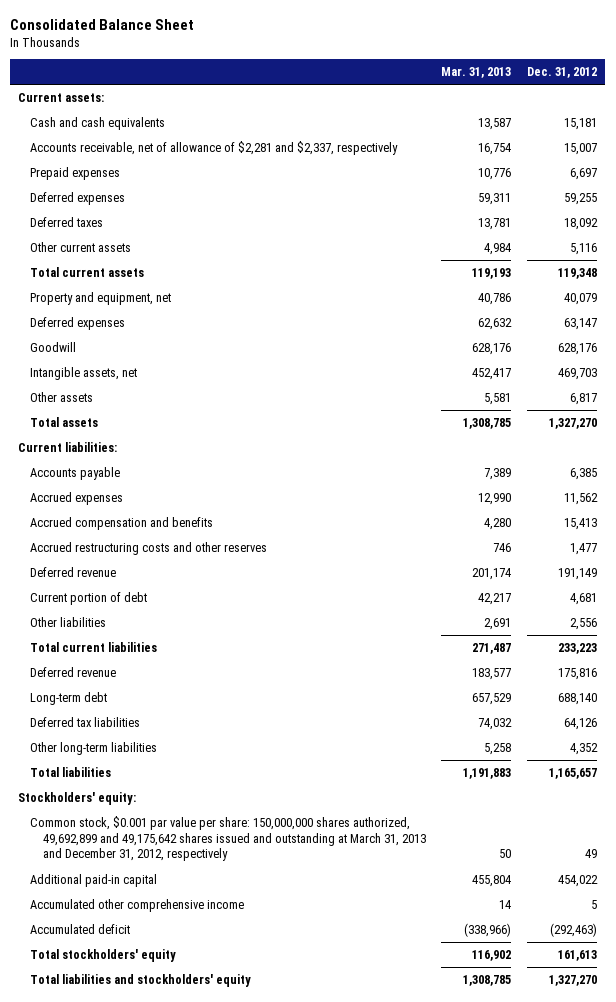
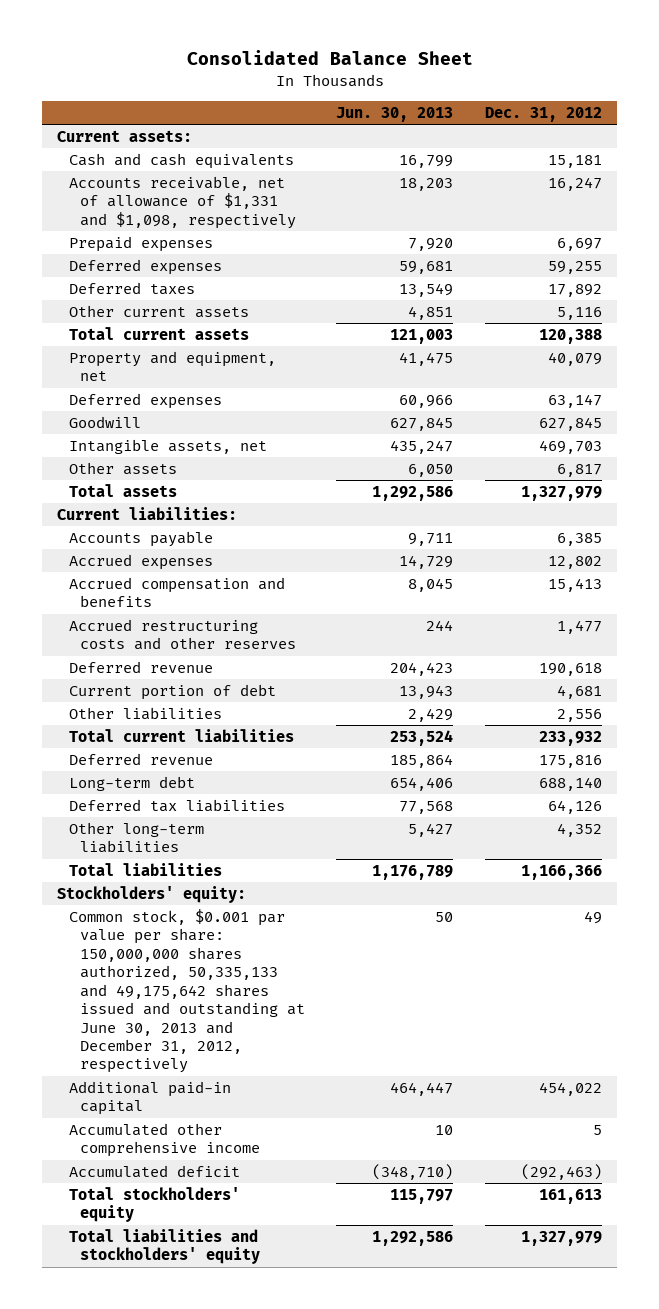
- | Mar. 31, 2013 | Dec. 31, 2012
+ | Jun. 30, 2013 | Dec. 31, 2012
- Accounts receivable, net of allowance of $2,281 and $2,337, respectively | 16,754 | 15,007
+ Accounts receivable, net of allowance of $1,331 and $1,098, respectively | 18,203 | 16,247
- Deferred taxes | 13,781 | 18,092
+ Deferred taxes | 13,549 | 17,892
- Total current assets | 119,193 | 119,348
+ Total current assets | 121,003 | 120,388
- Goodwill | 628,176 | 628,176
+ Goodwill | 627,845 | 627,845
- Total assets | 1,308,785 | 1,327,270
+ Total assets | 1,292,586 | 1,327,979
- Accrued expenses | 12,990 | 11,562
+ Accrued expenses | 14,729 | 12,802
- Deferred revenue | 201,174 | 191,149
+ Deferred revenue | 204,423 | 190,618
- Total current liabilities | 271,487 | 233,223
+ Total current liabilities | 253,524 | 233,932
- Total liabilities | 1,191,883 | 1,165,657
+ Total liabilities | 1,176,789 | 1,166,366
- Common stock, $0.001 par value per share: 150,000,000 shares authorized, 49,692,899 and 49,175,642 shares issued and outstanding at March 31, 2013 and December 31, 2012, respectively | 50 | 49
+ Common stock, $0.001 par value per share: 150,000,000 shares authorized, 50,335,133 and 49,175,642 shares issued and outstanding at June 30, 2013 and December 31, 2012, respectively | 50 | 49
- Total liabilities and stockholders' equity | 1,308,785 | 1,327,270
+ Total liabilities and stockholders' equity | 1,292,586 | 1,327,979

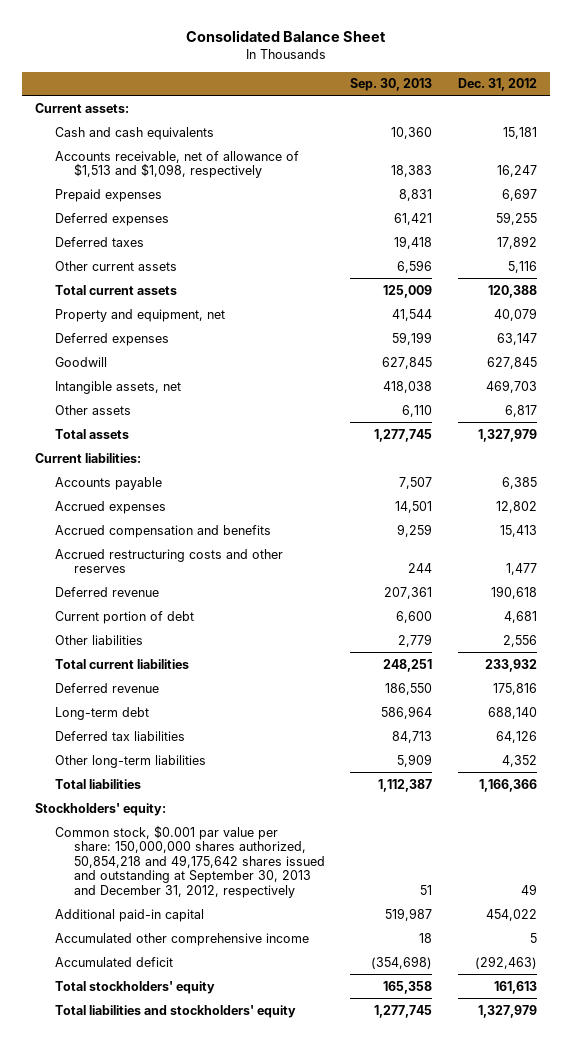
- | Jun. 30, 2013 | Dec. 31, 2012
+ | Sep. 30, 2013 | Dec. 31, 2012
- Accounts receivable, net of allowance of $1,331 and $1,098, respectively | 18,203 | 16,247
+ Accounts receivable, net of allowance of $1,513 and $1,098, respectively | 18,383 | 16,247
- Common stock, $0.001 par value per share: 150,000,000 shares authorized, 50,335,133 and 49,175,642 shares issued and outstanding at June 30, 2013 and December 31, 2012, respectively | 50 | 49
+ Common stock, $0.001 par value per share: 150,000,000 shares authorized, 50,854,218 and 49,175,642 shares issued and outstanding at September 30, 2013 and December 31, 2012, respectively | 51 | 49

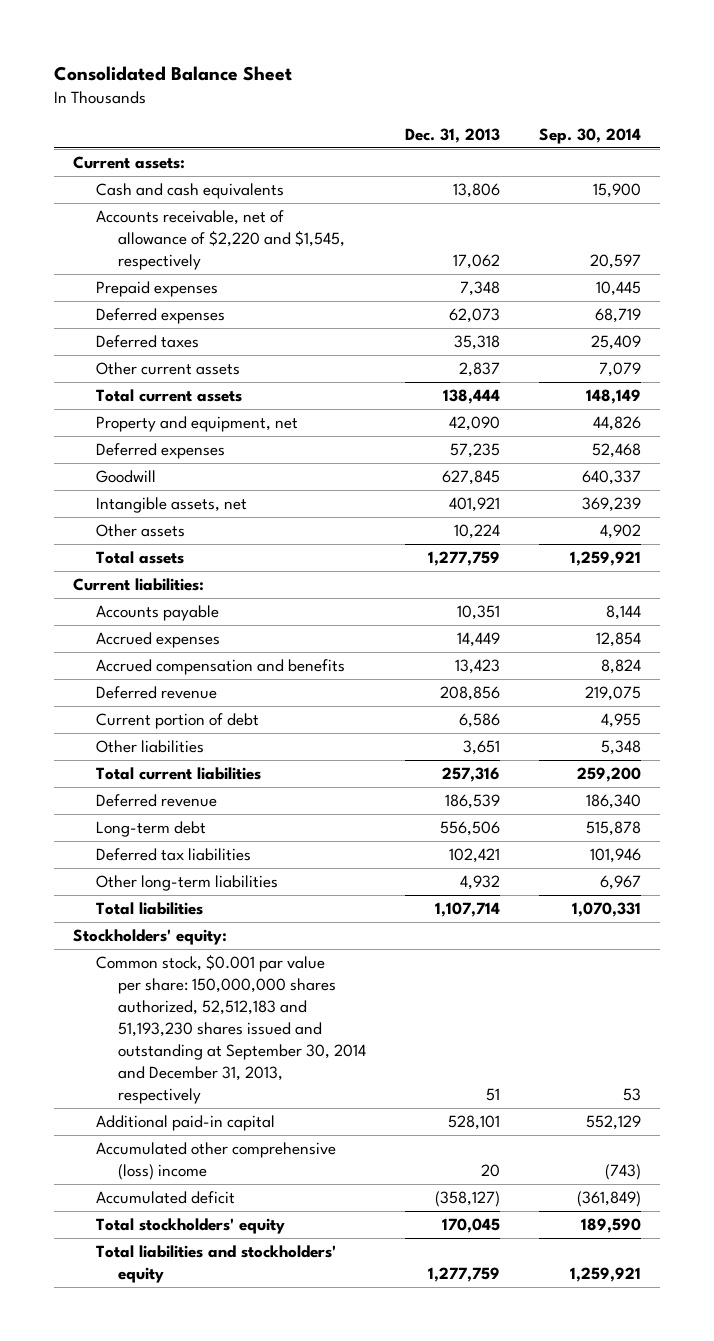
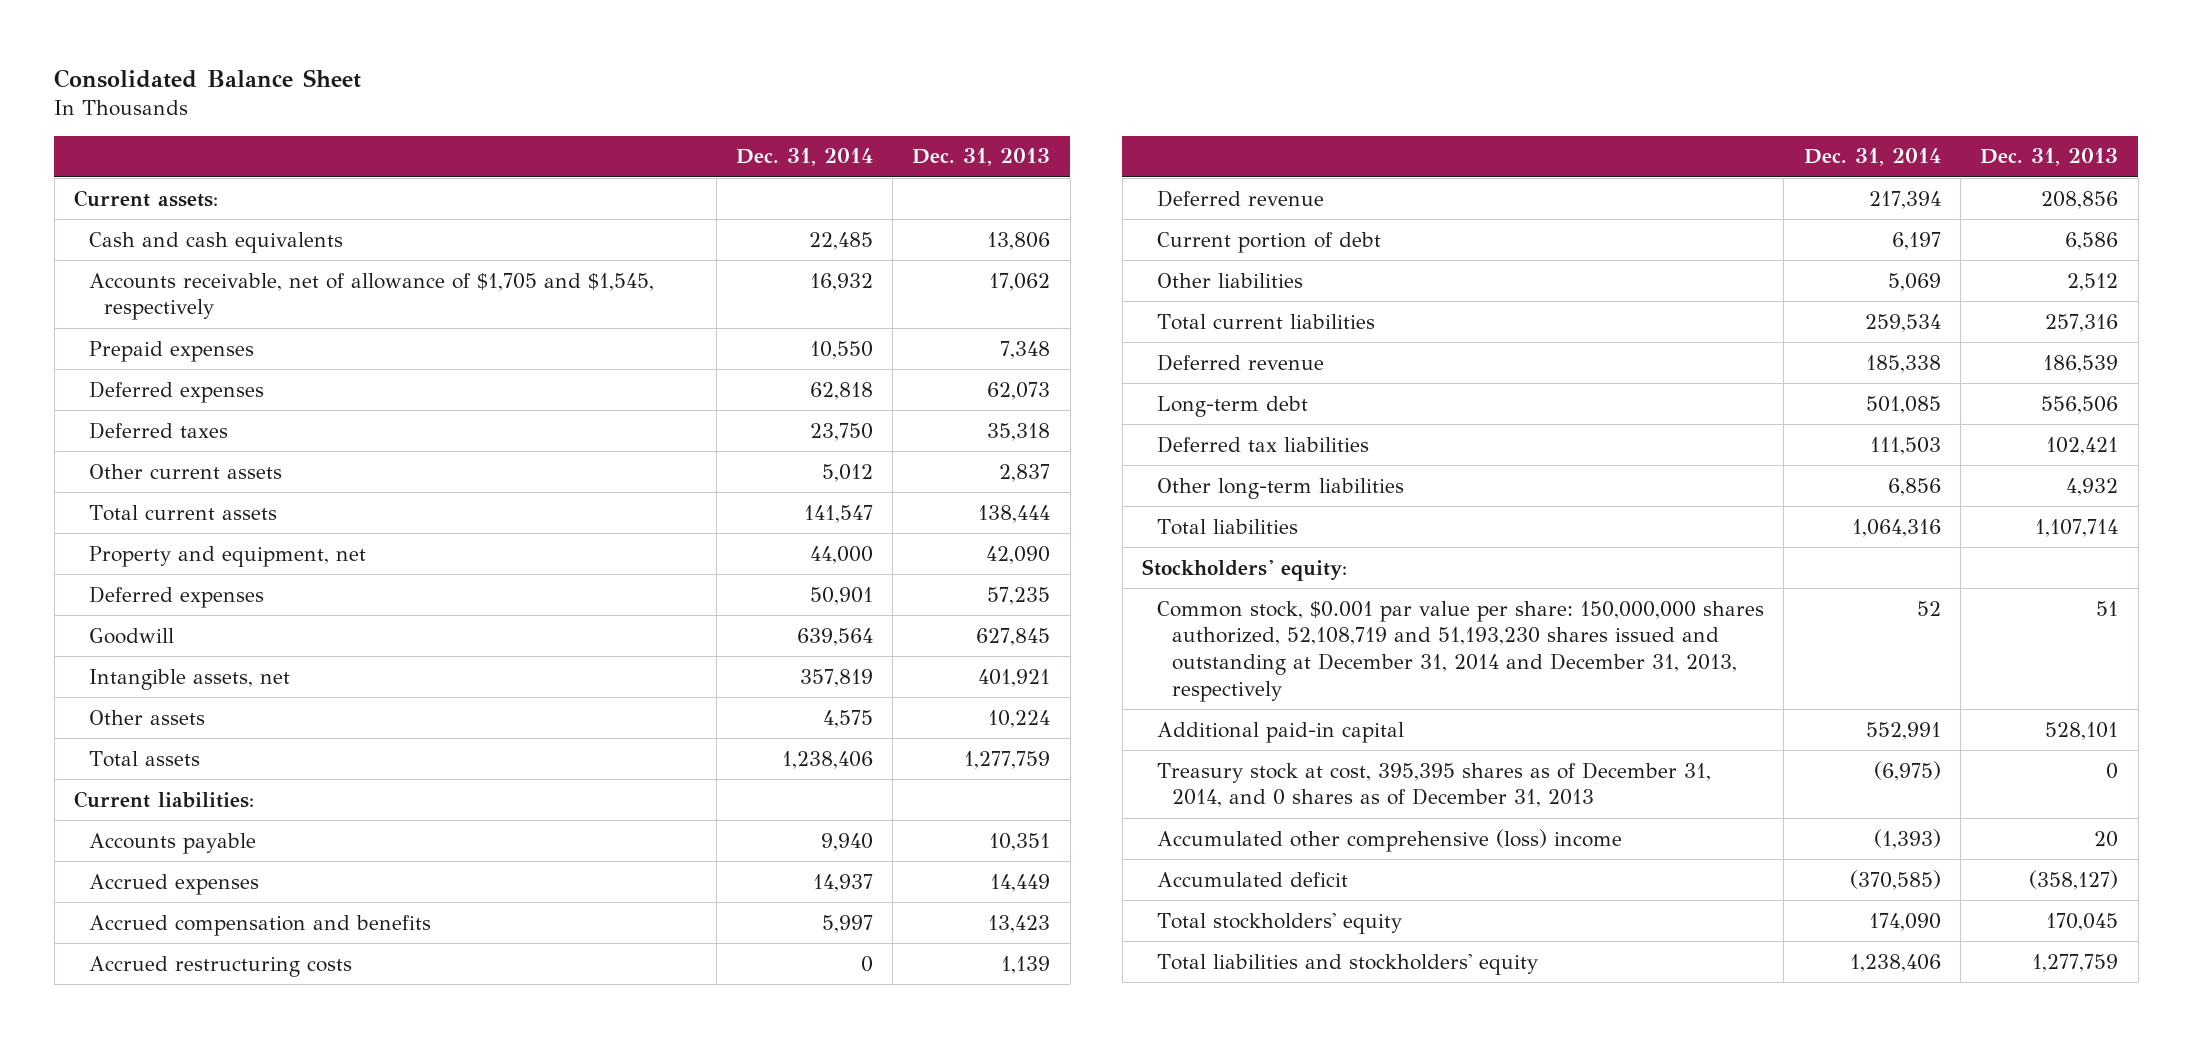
- | Dec. 31, 2013 | Sep. 30, 2014
+ | Dec. 31, 2014 | Dec. 31, 2013
- Accounts receivable, net of allowance of $2,220 and $1,545, respectively | 17,062 | 20,597
+ Accounts receivable, net of allowance of $1,705 and $1,545, respectively | 16,932 | 17,062
+ Accrued restructuring costs | 0 | 1,139
- Other liabilities | 3,651 | 5,348
+ Other liabilities | 5,069 | 2,512
- Common stock, $0.001 par value per share: 150,000,000 shares authorized, 52,512,183 and 51,193,230 shares issued and outstanding at September 30, 2014 and December 31, 2013, respectively | 51 | 53
+ Common stock, $0.001 par value per share: 150,000,000 shares authorized, 52,108,719 and 51,193,230 shares issued and outstanding at December 31, 2014 and December 31, 2013, respectively | 52 | 51
+ Treasury stock at cost, 395,395 shares as of December 31, 2014, and 0 shares as of December 31, 2013 | (6,975) | 0

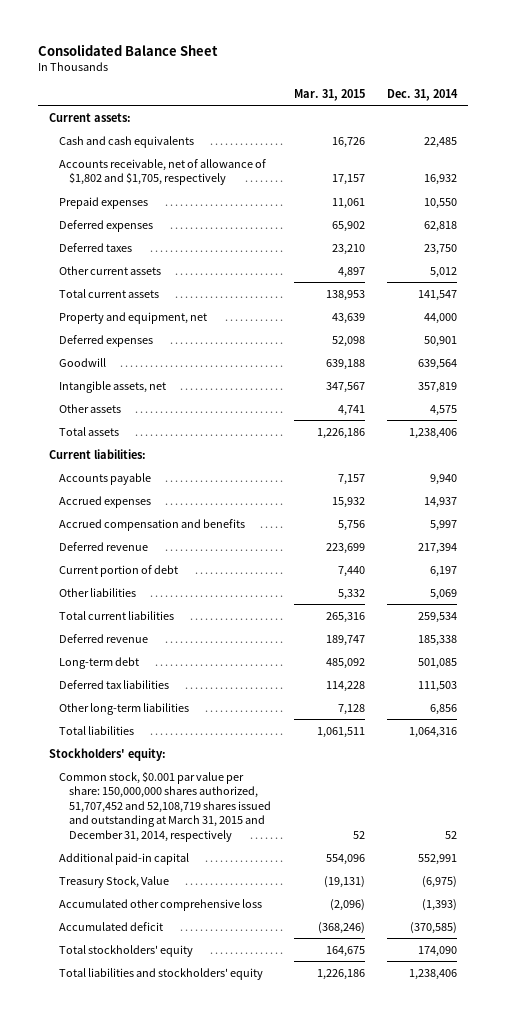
- | Dec. 31, 2014 | Dec. 31, 2013
+ | Mar. 31, 2015 | Dec. 31, 2014
- Accounts receivable, net of allowance of $1,705 and $1,545, respectively | 16,932 | 17,062
+ Accounts receivable, net of allowance of $1,802 and $1,705, respectively | 17,157 | 16,932
- Accrued restructuring costs | 0 | 1,139
- Common stock, $0.001 par value per share: 150,000,000 shares authorized, 52,108,719 and 51,193,230 shares issued and outstanding at December 31, 2014 and December 31, 2013, respectively | 52 | 51
+ Common stock, $0.001 par value per share: 150,000,000 shares authorized, 51,707,452 and 52,108,719 shares issued and outstanding at March 31, 2015 and December 31, 2014, respectively | 52 | 52
- Treasury stock at cost, 395,395 shares as of December 31, 2014, and 0 shares as of December 31, 2013 | (6,975) | 0
- Accumulated other comprehensive (loss) income | (1,393) | 20
+ Treasury Stock, Value | (19,131) | (6,975)
+ Accumulated other comprehensive loss | (2,096) | (1,393)

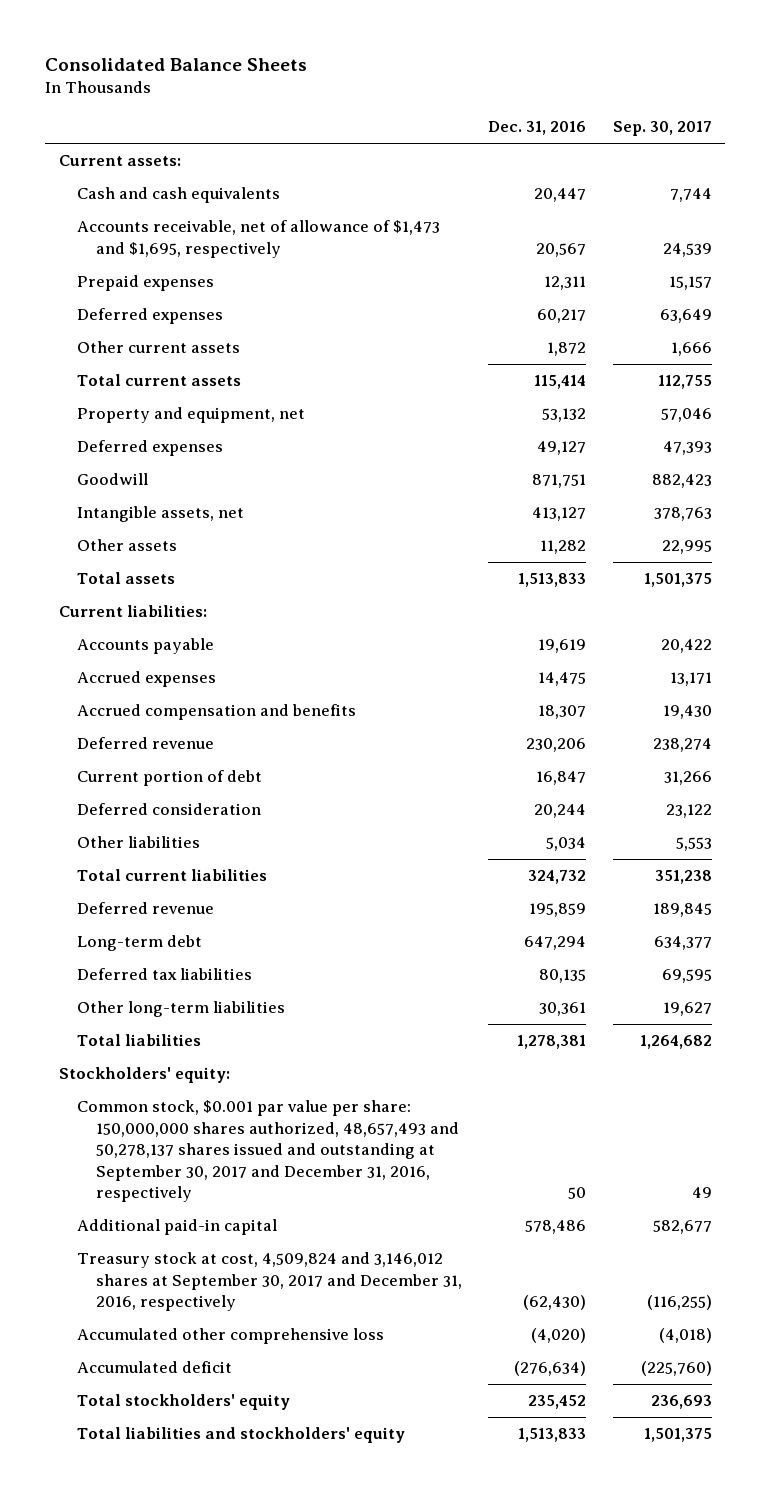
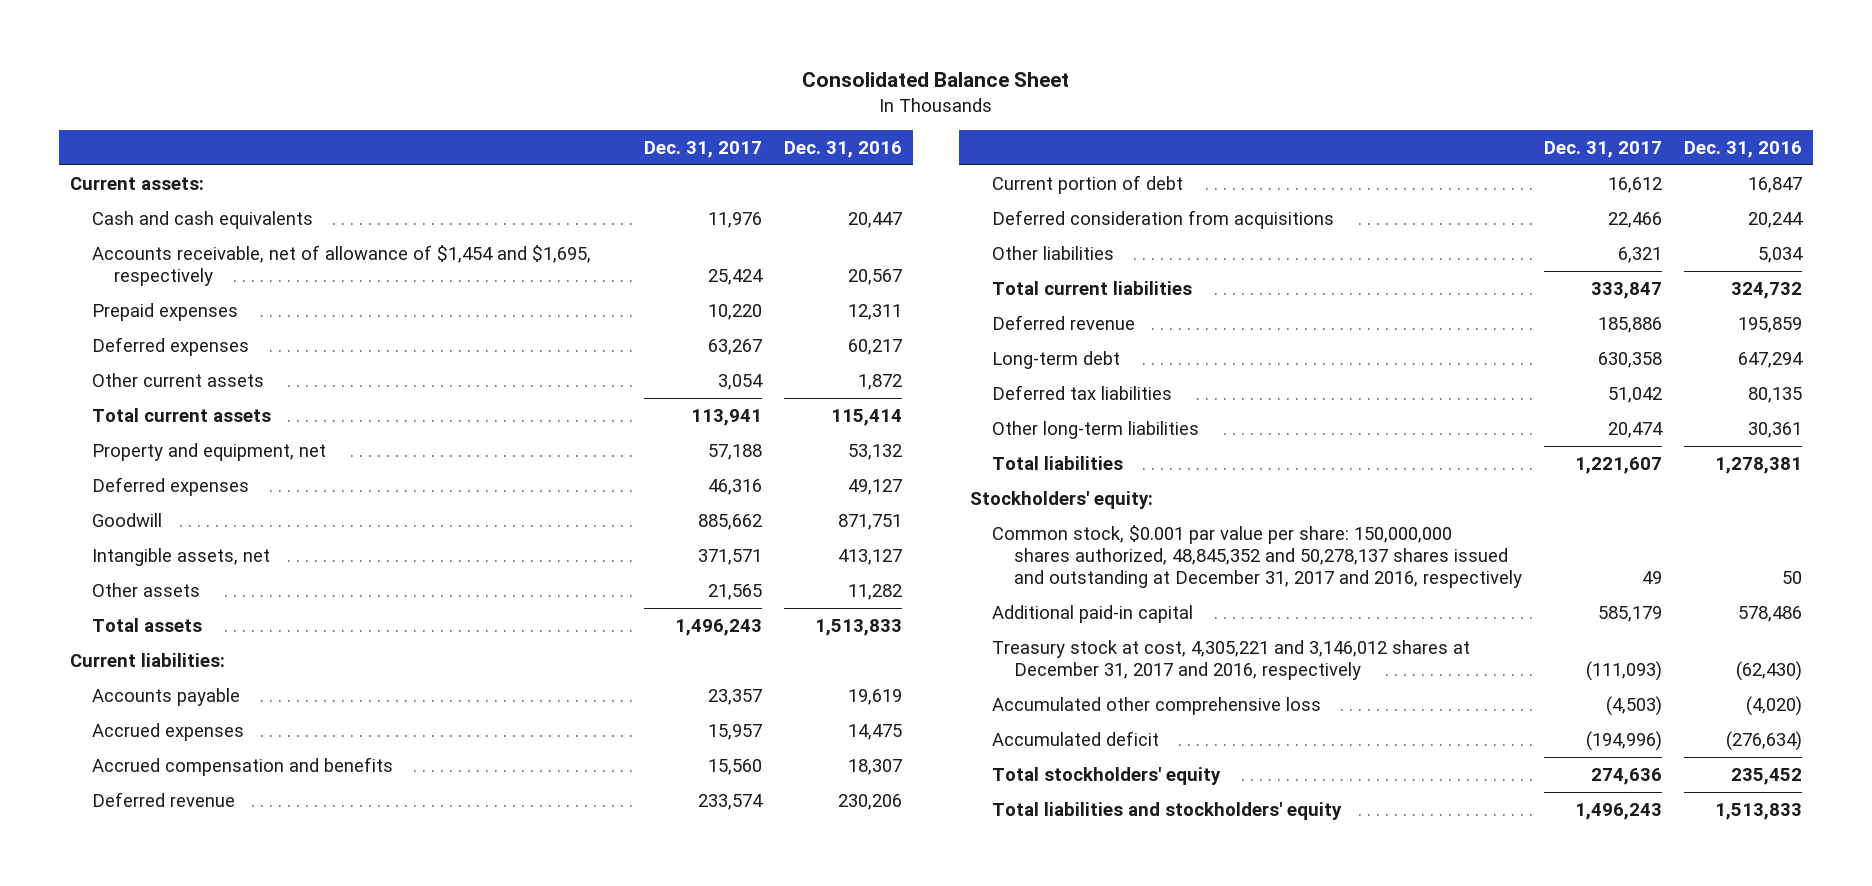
- Consolidated Balance Sheets
+ Consolidated Balance Sheet
- | Dec. 31, 2016 | Sep. 30, 2017
+ | Dec. 31, 2017 | Dec. 31, 2016
- Accounts receivable, net of allowance of $1,473 and $1,695, respectively | 20,567 | 24,539
+ Accounts receivable, net of allowance of $1,454 and $1,695, respectively | 25,424 | 20,567
- Deferred consideration | 20,244 | 23,122
+ Deferred consideration from acquisitions | 22,466 | 20,244
- Common stock, $0.001 par value per share: 150,000,000 shares authorized, 48,657,493 and 50,278,137 shares issued and outstanding at September 30, 2017 and December 31, 2016, respectively | 50 | 49
+ Common stock, $0.001 par value per share: 150,000,000 shares authorized, 48,845,352 and 50,278,137 shares issued and outstanding at December 31, 2017 and 2016, respectively | 49 | 50
- Treasury stock at cost, 4,509,824 and 3,146,012 shares at September 30, 2017 and December 31, 2016, respectively | (62,430) | (116,255)
+ Treasury stock at cost, 4,305,221 and 3,146,012 shares at December 31, 2017 and 2016, respectively | (111,093) | (62,430)

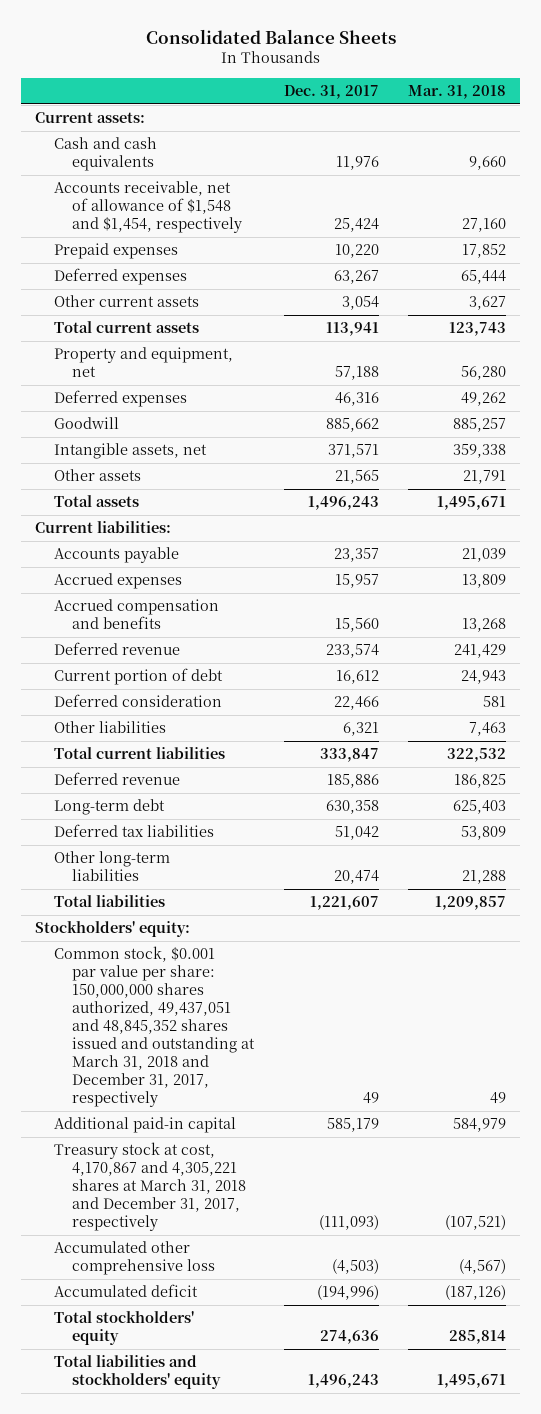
- Consolidated Balance Sheet
+ Consolidated Balance Sheets
- | Dec. 31, 2017 | Dec. 31, 2016
+ | Dec. 31, 2017 | Mar. 31, 2018
- Accounts receivable, net of allowance of $1,454 and $1,695, respectively | 25,424 | 20,567
+ Accounts receivable, net of allowance of $1,548 and $1,454, respectively | 25,424 | 27,160
- Deferred consideration from acquisitions | 22,466 | 20,244
+ Deferred consideration | 22,466 | 581
- Common stock, $0.001 par value per share: 150,000,000 shares authorized, 48,845,352 and 50,278,137 shares issued and outstanding at December 31, 2017 and 2016, respectively | 49 | 50
+ Common stock, $0.001 par value per share: 150,000,000 shares authorized, 49,437,051 and 48,845,352 shares issued and outstanding at March 31, 2018 and December 31, 2017, respectively | 49 | 49
- Treasury stock at cost, 4,305,221 and 3,146,012 shares at December 31, 2017 and 2016, respectively | (111,093) | (62,430)
+ Treasury stock at cost, 4,170,867 and 4,305,221 shares at March 31, 2018 and December 31, 2017, respectively | (111,093) | (107,521)

